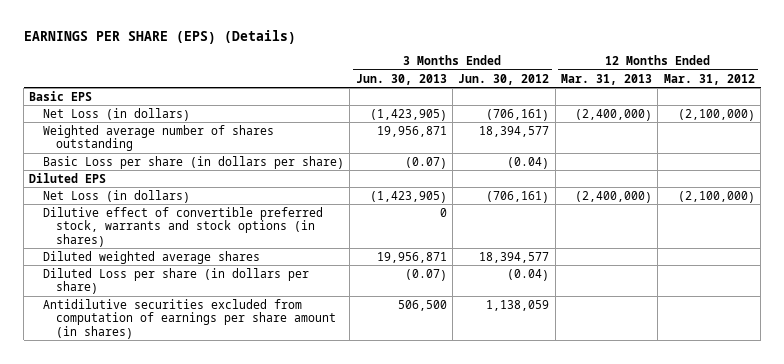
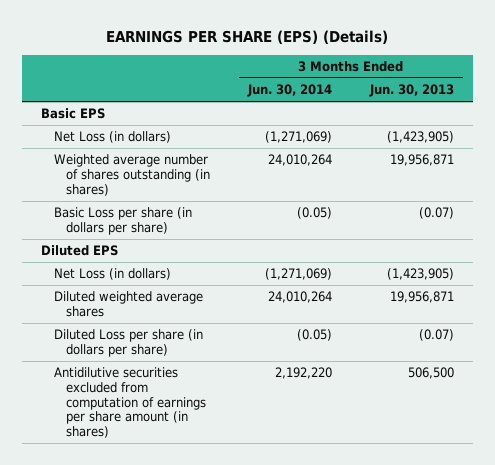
- | 3 Months Ended Jun. 30, 2013 | 3 Months Ended Jun. 30, 2012 | 12 Months Ended Mar. 31, 2013 | 12 Months Ended Mar. 31, 2012
+ | 3 Months Ended Jun. 30, 2014 | 3 Months Ended Jun. 30, 2013
- Weighted average number of shares outstanding | 19,956,871 | 18,394,577 | |
+ Weighted average number of shares outstanding (in shares) | 24,010,264 | 19,956,871
- Dilutive effect of convertible preferred stock, warrants and stock options (in shares) | 0 | | |

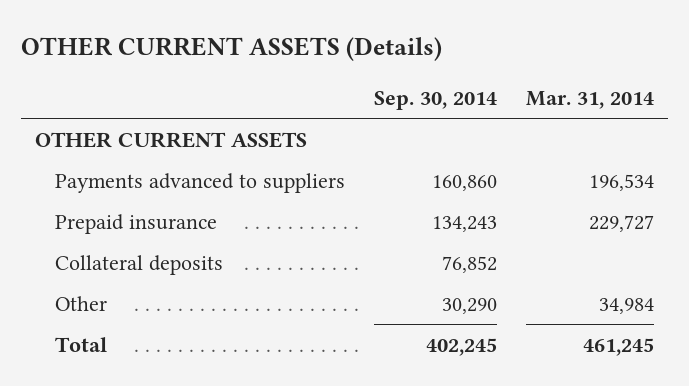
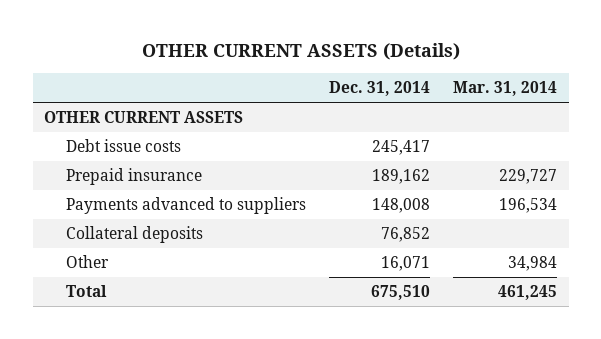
- | Sep. 30, 2014 | Mar. 31, 2014
+ | Dec. 31, 2014 | Mar. 31, 2014
+ Debt issue costs | 245,417 |
moved down: Payments advanced to suppliers | 148,008 | 196,534

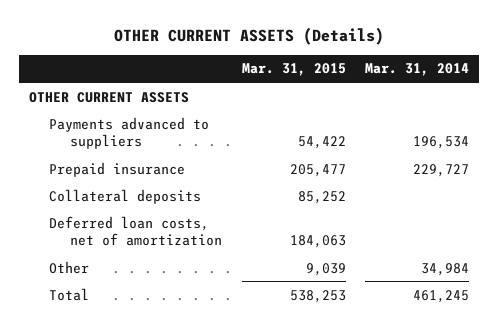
- | Dec. 31, 2014 | Mar. 31, 2014
+ | Mar. 31, 2015 | Mar. 31, 2014
- Debt issue costs | 245,417 |
moved down: Prepaid insurance | 205,477 | 229,727
+ Deferred loan costs, net of amortization | 184,063 |

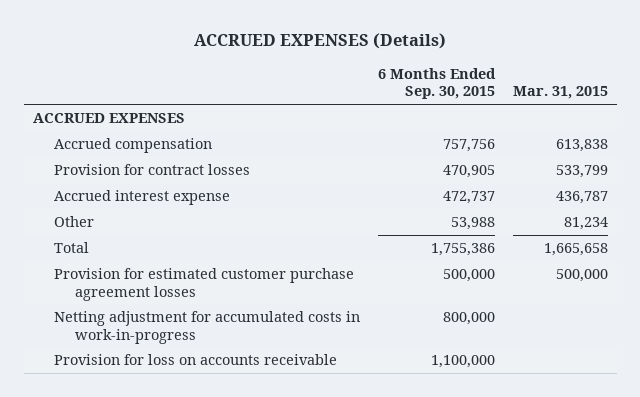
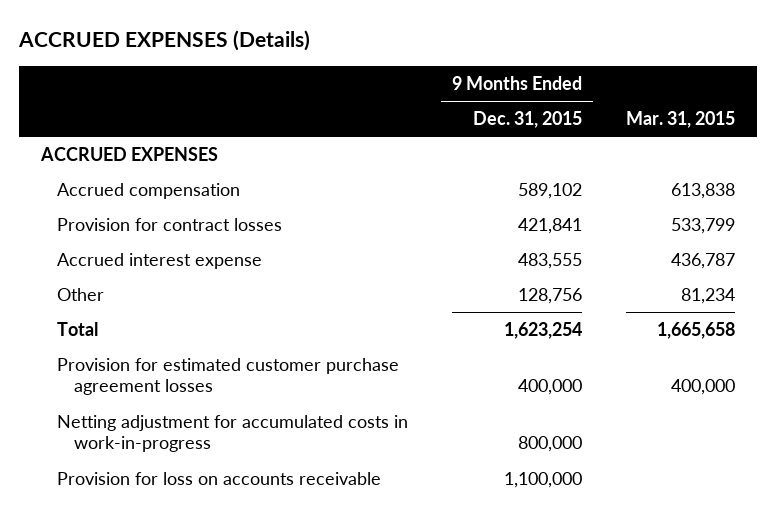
- | 6 Months Ended Sep. 30, 2015 | Mar. 31, 2015
+ | 9 Months Ended Dec. 31, 2015 | Mar. 31, 2015
- Provision for estimated customer purchase agreement losses | 500,000 | 500,000
+ Provision for estimated customer purchase agreement losses | 400,000 | 400,000

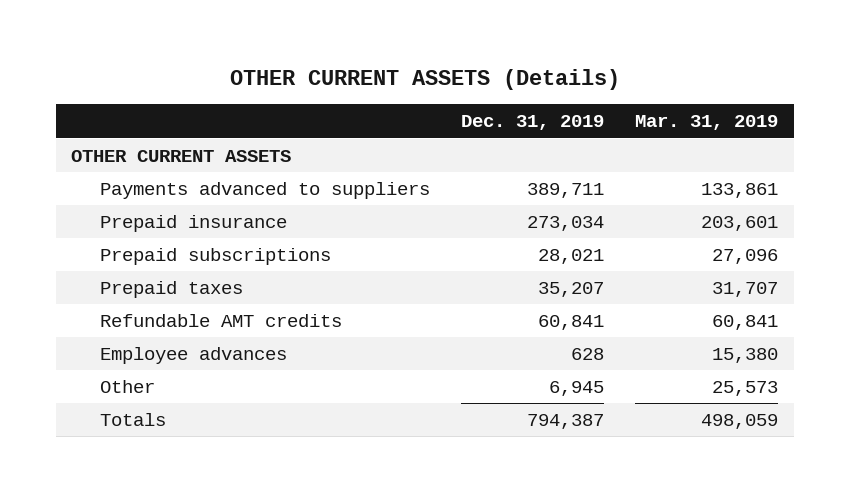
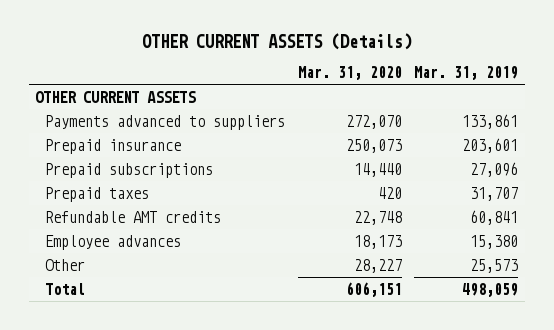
- | Dec. 31, 2019 | Mar. 31, 2019
+ | Mar. 31, 2020 | Mar. 31, 2019
- Totals | 794,387 | 498,059
+ Total | 606,151 | 498,059

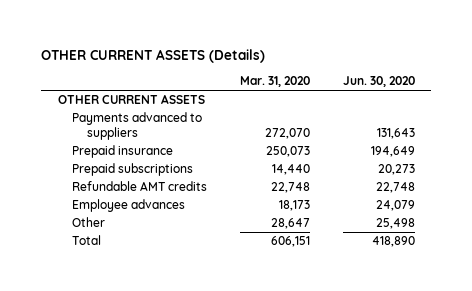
- | Mar. 31, 2020 | Mar. 31, 2019
+ | Mar. 31, 2020 | Jun. 30, 2020
- Prepaid taxes | 420 | 31,707
- Other | 28,227 | 25,573
+ Other | 28,647 | 25,498

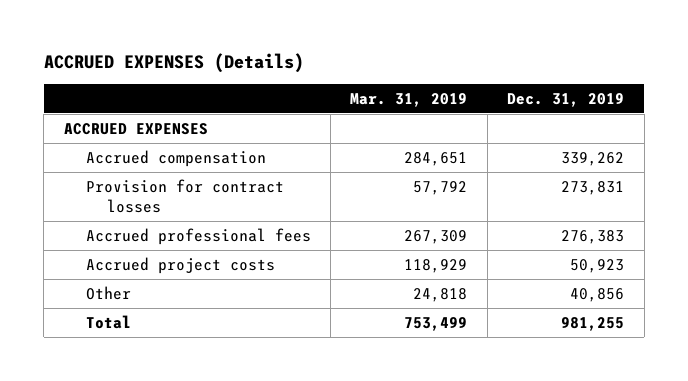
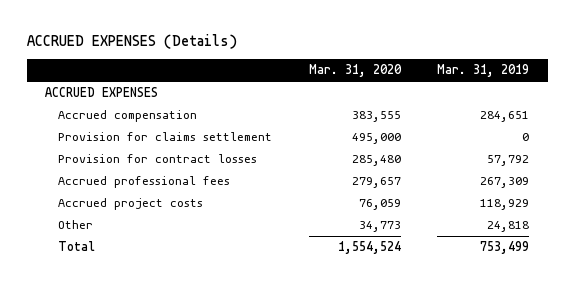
- | Mar. 31, 2019 | Dec. 31, 2019
+ | Mar. 31, 2020 | Mar. 31, 2019
+ Provision for claims settlement | 495,000 | 0

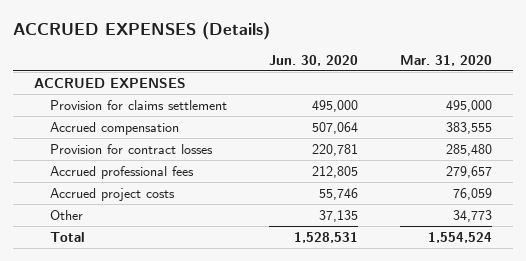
- | Mar. 31, 2020 | Mar. 31, 2019
+ | Jun. 30, 2020 | Mar. 31, 2020
moved down: Accrued compensation | 507,064 | 383,555

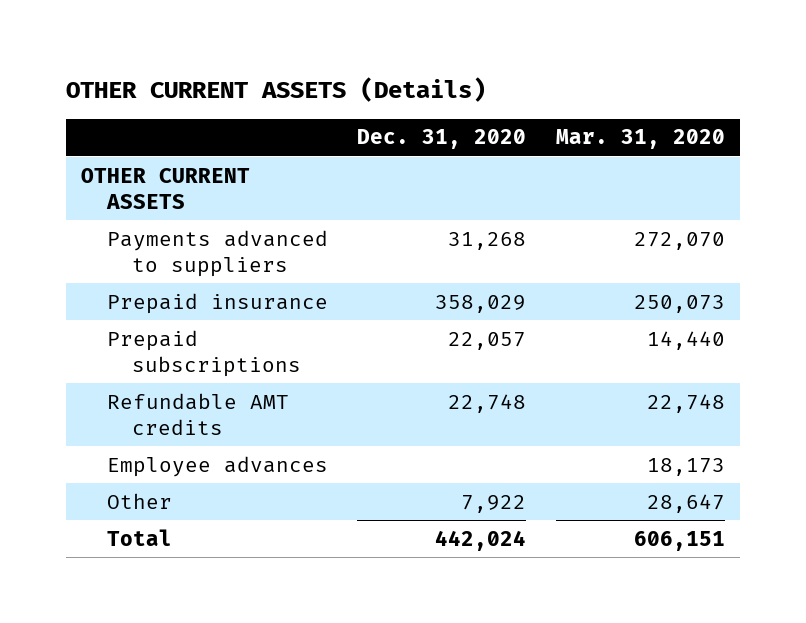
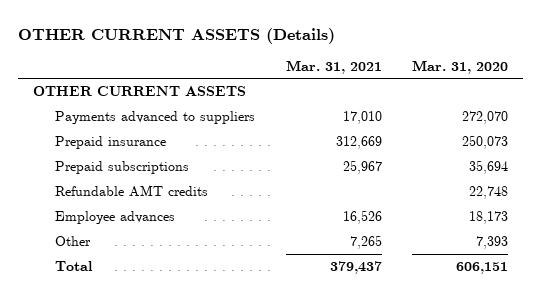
- | Dec. 31, 2020 | Mar. 31, 2020
+ | Mar. 31, 2021 | Mar. 31, 2020
- Prepaid subscriptions | 22,057 | 14,440
+ Prepaid subscriptions | 25,967 | 35,694
- Other | 7,922 | 28,647
+ Other | 7,265 | 7,393

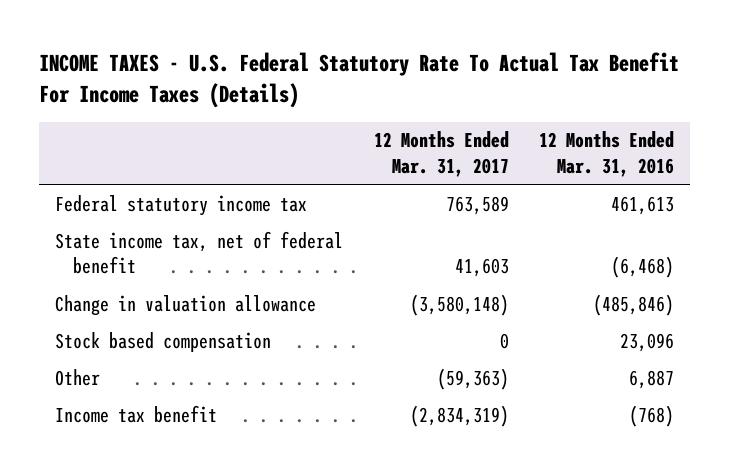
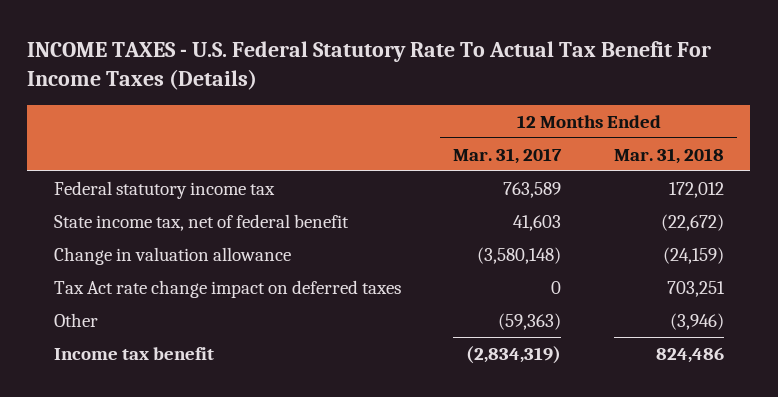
- | 12 Months Ended Mar. 31, 2017 | 12 Months Ended Mar. 31, 2016
+ | 12 Months Ended Mar. 31, 2017 | 12 Months Ended Mar. 31, 2018
- Stock based compensation | 0 | 23,096
+ Tax Act rate change impact on deferred taxes | 0 | 703,251

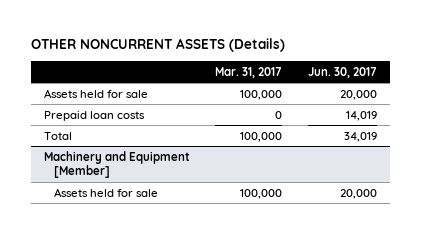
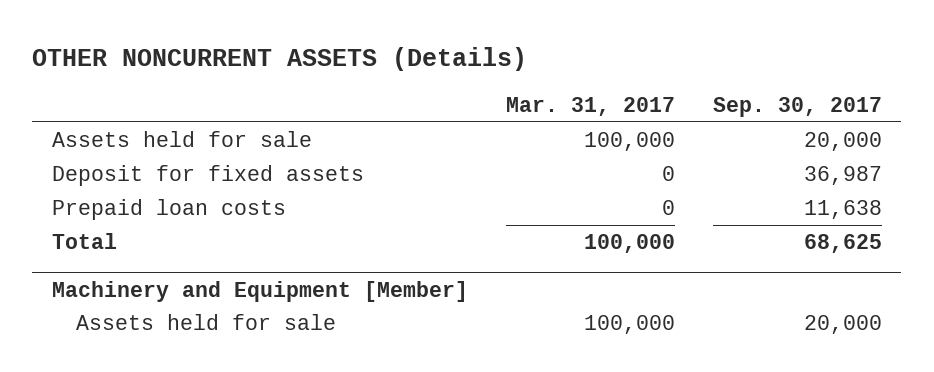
- | Mar. 31, 2017 | Jun. 30, 2017
+ | Mar. 31, 2017 | Sep. 30, 2017
+ Deposit for fixed assets | 0 | 36,987

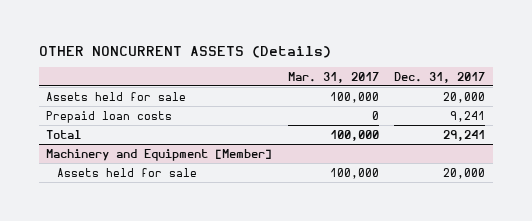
- | Mar. 31, 2017 | Sep. 30, 2017
+ | Mar. 31, 2017 | Dec. 31, 2017
- Deposit for fixed assets | 0 | 36,987

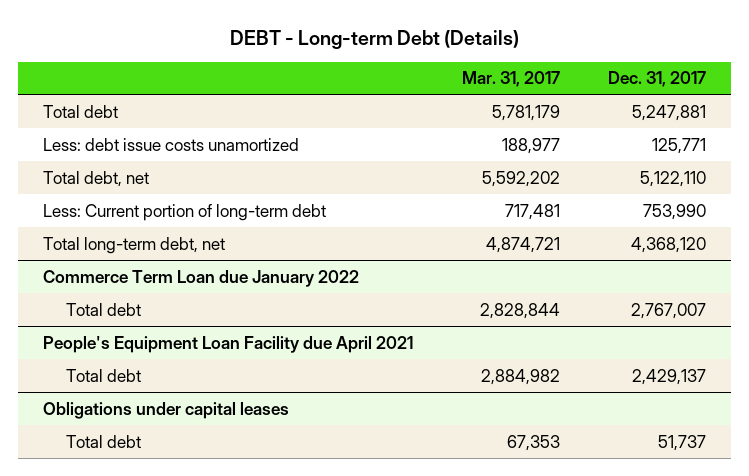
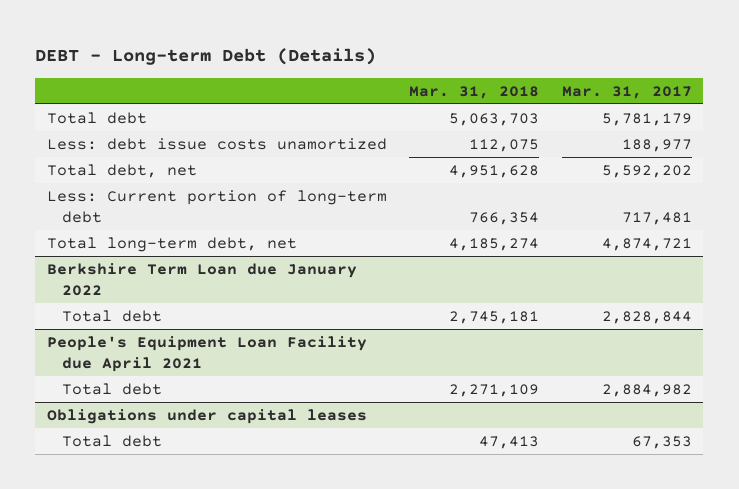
- | Mar. 31, 2017 | Dec. 31, 2017
+ | Mar. 31, 2018 | Mar. 31, 2017
- Commerce Term Loan due January 2022
+ Berkshire Term Loan due January 2022

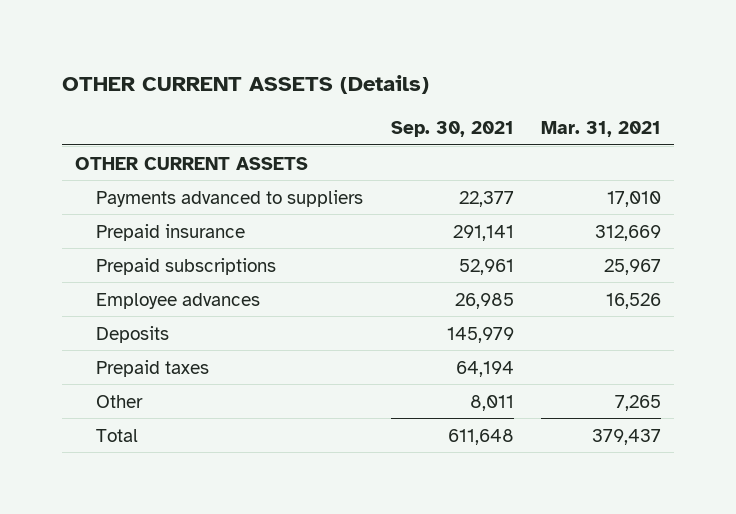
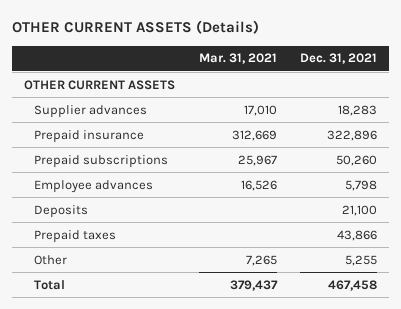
- | Sep. 30, 2021 | Mar. 31, 2021
+ | Mar. 31, 2021 | Dec. 31, 2021
- Payments advanced to suppliers | 22,377 | 17,010
+ Supplier advances | 17,010 | 18,283

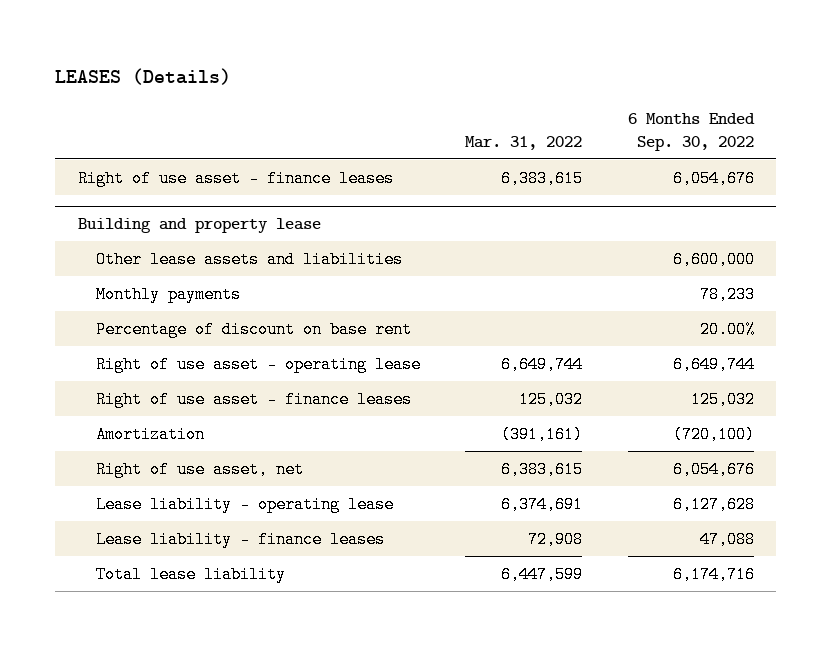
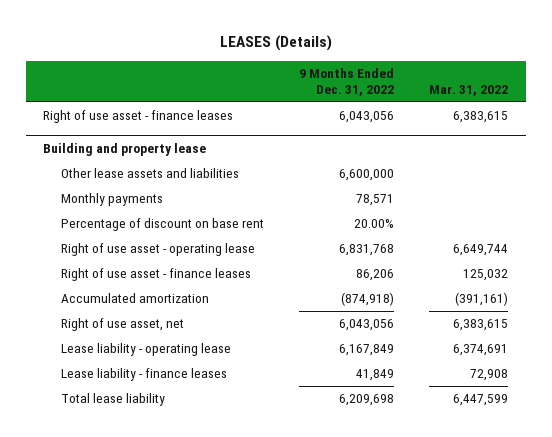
- | Mar. 31, 2022 | 6 Months Ended Sep. 30, 2022
+ | 9 Months Ended Dec. 31, 2022 | Mar. 31, 2022
@ Building and property lease
- Amortization | (391,161) | (720,100)
+ Accumulated amortization | (874,918) | (391,161)

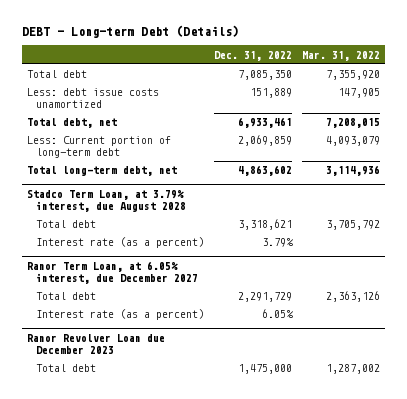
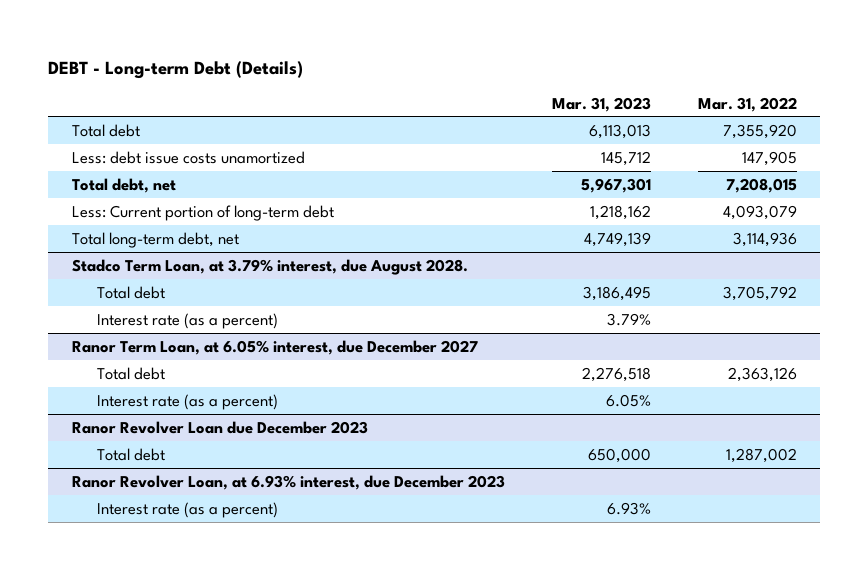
- | Dec. 31, 2022 | Mar. 31, 2022
+ | Mar. 31, 2023 | Mar. 31, 2022
- Stadco Term Loan, at 3.79% interest, due August 2028
+ Stadco Term Loan, at 3.79% interest, due August 2028.
+ Ranor Revolver Loan, at 6.93% interest, due December 2023
+ Interest rate (as a percent) | 6.93% |

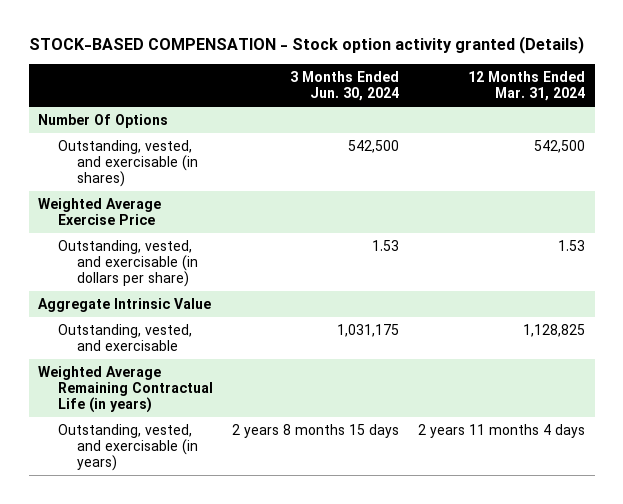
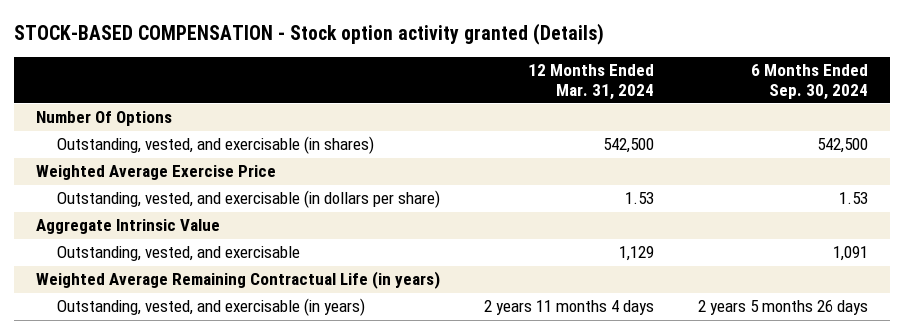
- | 3 Months Ended Jun. 30, 2024 | 12 Months Ended Mar. 31, 2024
+ | 12 Months Ended Mar. 31, 2024 | 6 Months Ended Sep. 30, 2024
- Outstanding, vested, and exercisable | 1,031,175 | 1,128,825
+ Outstanding, vested, and exercisable | 1,129 | 1,091

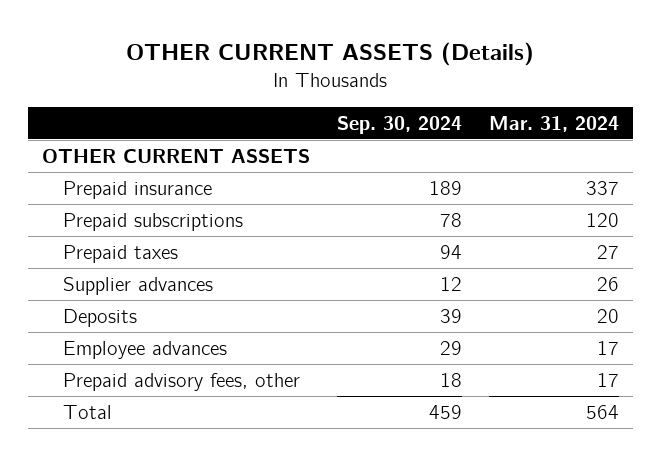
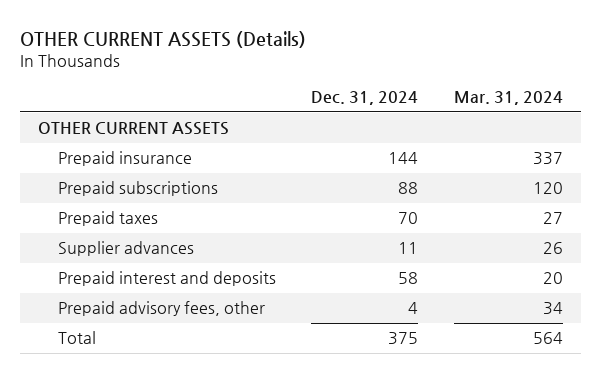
- | Sep. 30, 2024 | Mar. 31, 2024
+ | Dec. 31, 2024 | Mar. 31, 2024
- Deposits | 39 | 20
- Employee advances | 29 | 17
- Prepaid advisory fees, other | 18 | 17
+ Prepaid interest and deposits | 58 | 20
+ Prepaid advisory fees, other | 4 | 34

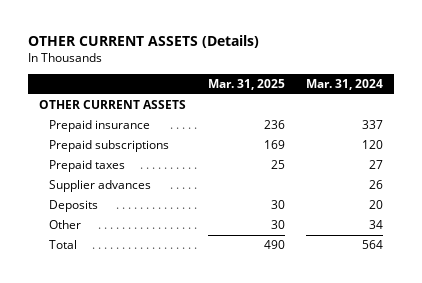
- | Dec. 31, 2024 | Mar. 31, 2024
+ | Mar. 31, 2025 | Mar. 31, 2024
- Prepaid interest and deposits | 58 | 20
- Prepaid advisory fees, other | 4 | 34
+ Deposits | 30 | 20
+ Other | 30 | 34

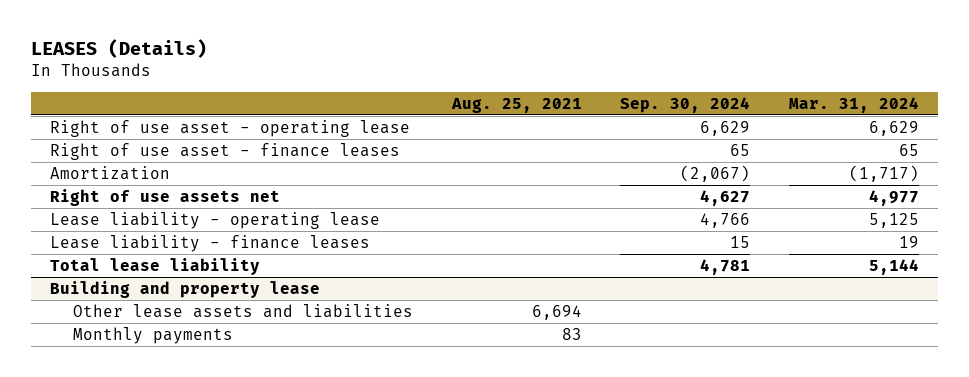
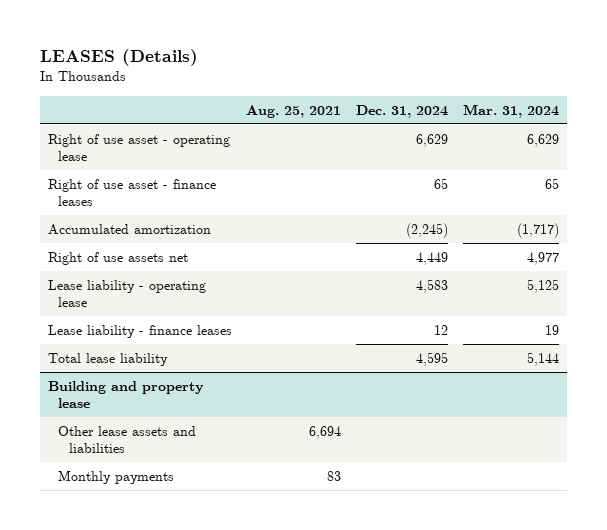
- | Aug. 25, 2021 | Sep. 30, 2024 | Mar. 31, 2024
+ | Aug. 25, 2021 | Dec. 31, 2024 | Mar. 31, 2024
- Amortization | | (2,067) | (1,717)
+ Accumulated amortization | | (2,245) | (1,717)

